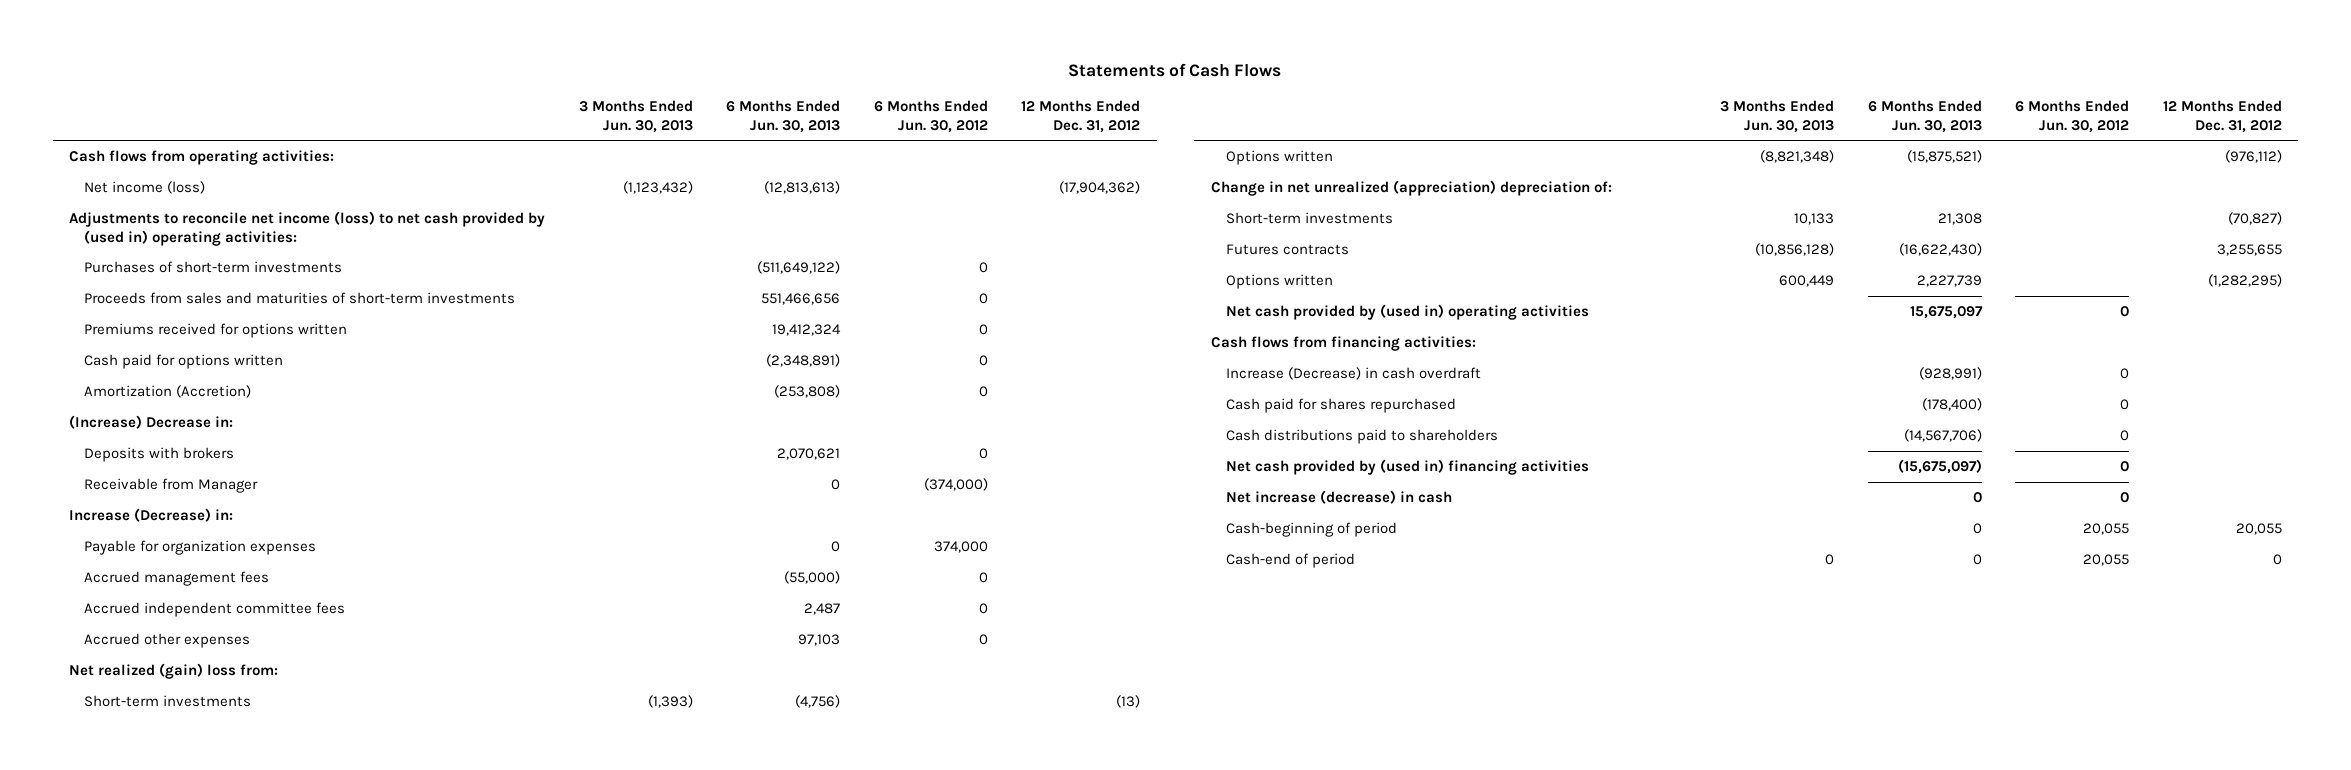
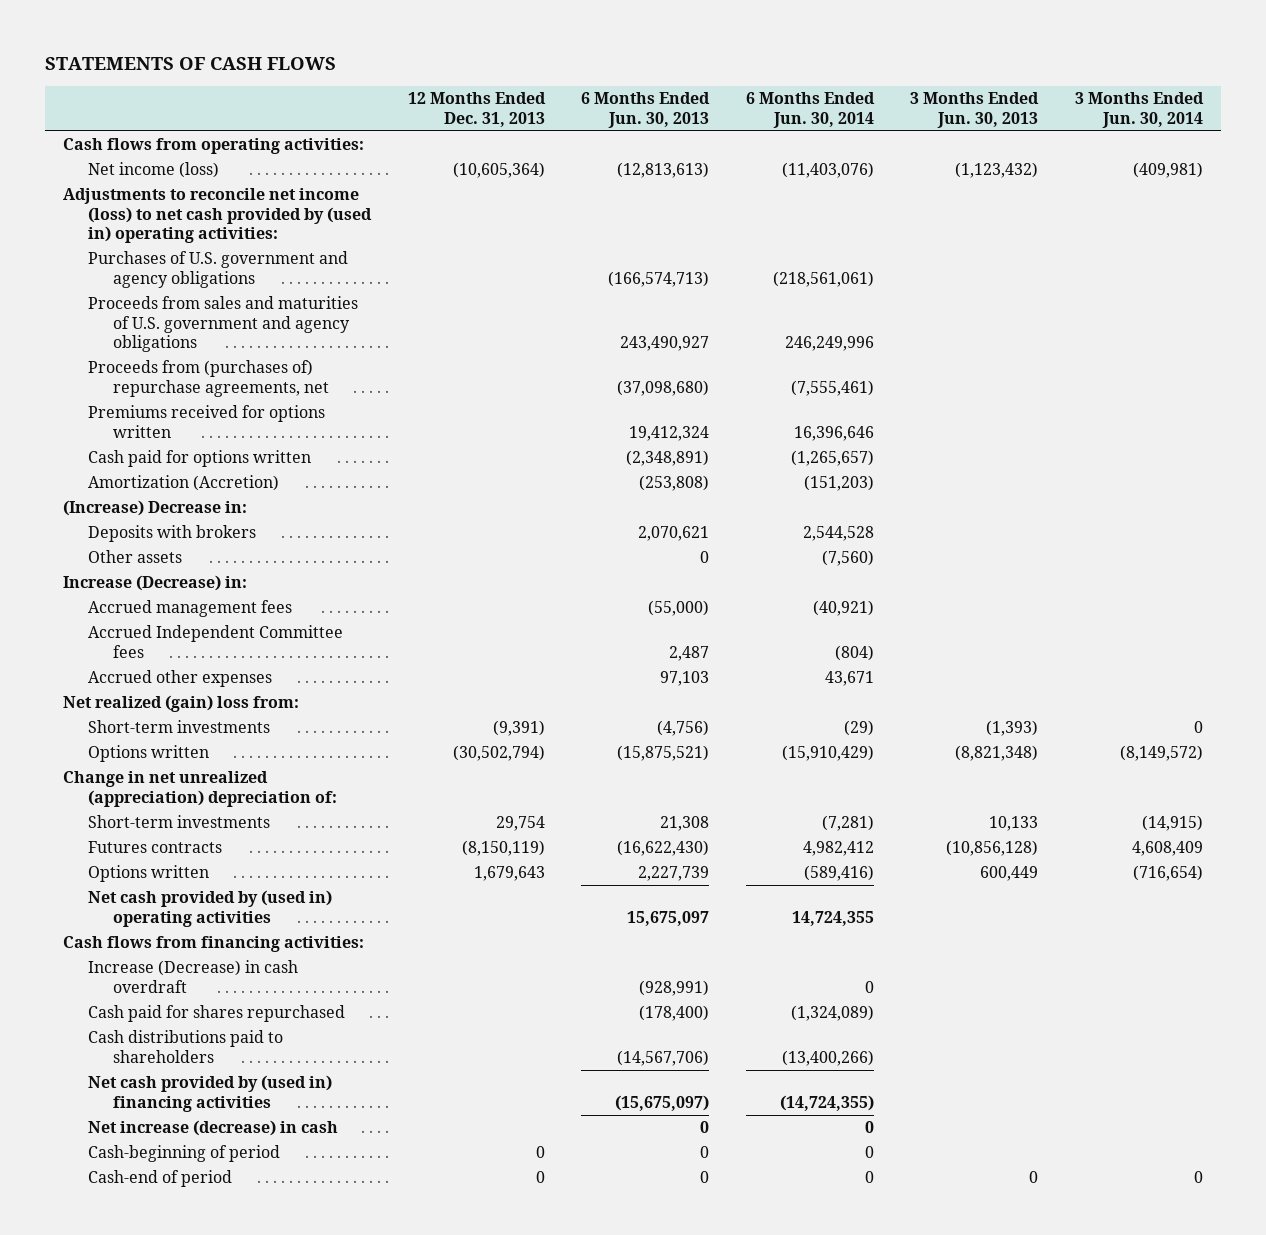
- Statements of Cash Flows
+ STATEMENTS OF CASH FLOWS
- | 3 Months Ended Jun. 30, 2013 | 6 Months Ended Jun. 30, 2013 | 6 Months Ended Jun. 30, 2012 | 12 Months Ended Dec. 31, 2012
+ | 12 Months Ended Dec. 31, 2013 | 6 Months Ended Jun. 30, 2013 | 6 Months Ended Jun. 30, 2014 | 3 Months Ended Jun. 30, 2013 | 3 Months Ended Jun. 30, 2014
- Purchases of short-term investments | | (511,649,122) | 0 |
- Proceeds from sales and maturities of short-term investments | | 551,466,656 | 0 |
+ Purchases of U.S. government and agency obligations | | (166,574,713) | (218,561,061) | |
+ Proceeds from sales and maturities of U.S. government and agency obligations | | 243,490,927 | 246,249,996 | |
+ Proceeds from (purchases of) repurchase agreements, net | | (37,098,680) | (7,555,461) | |
- Receivable from Manager | | 0 | (374,000) |
+ Other assets | | 0 | (7,560) | |
- Payable for organization expenses | | 0 | 374,000 |
- Accrued independent committee fees | | 2,487 | 0 |
+ Accrued Independent Committee fees | | 2,487 | (804) | |

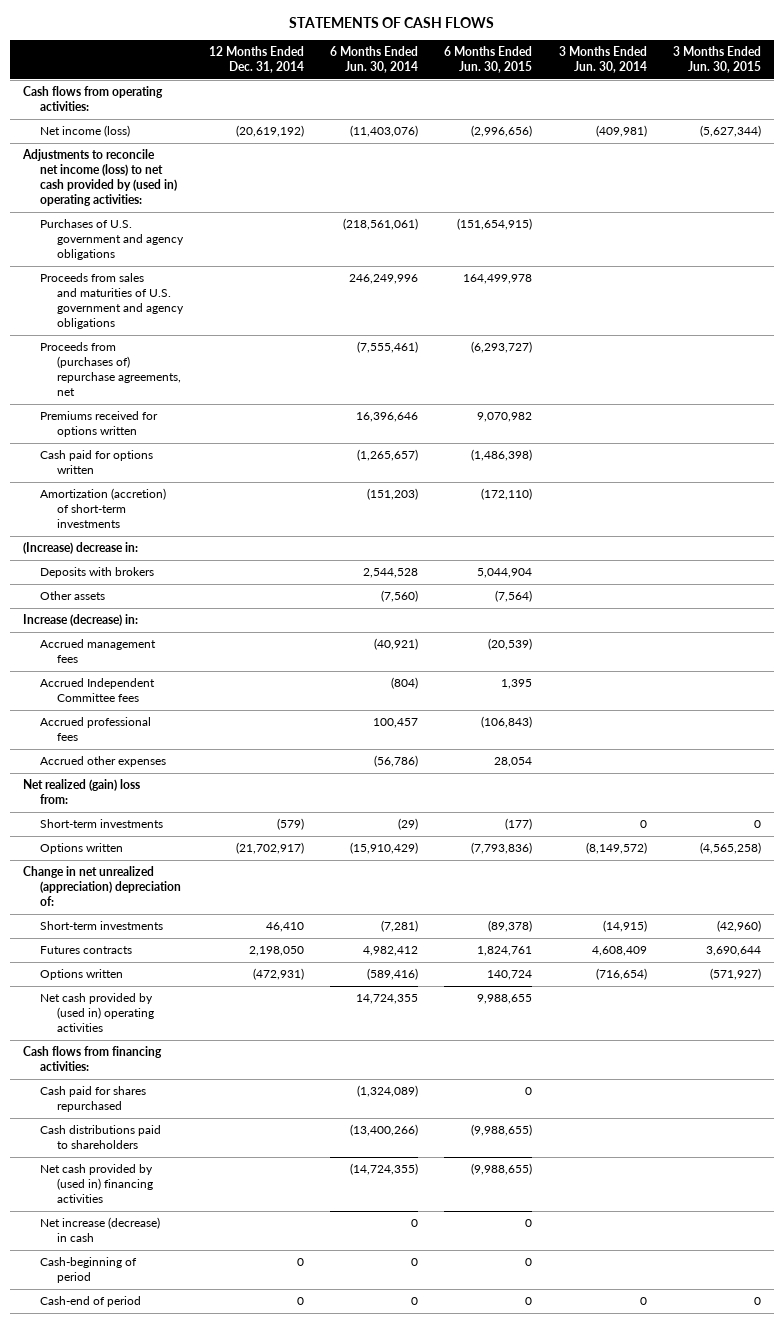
- | 12 Months Ended Dec. 31, 2013 | 6 Months Ended Jun. 30, 2013 | 6 Months Ended Jun. 30, 2014 | 3 Months Ended Jun. 30, 2013 | 3 Months Ended Jun. 30, 2014
+ | 12 Months Ended Dec. 31, 2014 | 6 Months Ended Jun. 30, 2014 | 6 Months Ended Jun. 30, 2015 | 3 Months Ended Jun. 30, 2014 | 3 Months Ended Jun. 30, 2015
- Amortization (Accretion) | | (253,808) | (151,203) | |
- (Increase) Decrease in:
+ Amortization (accretion) of short-term investments | | (151,203) | (172,110) | |
+ (Increase) decrease in:
- Increase (Decrease) in:
+ Increase (decrease) in:
- Accrued other expenses | | 97,103 | 43,671 | |
+ Accrued professional fees | | 100,457 | (106,843) | |
+ Accrued other expenses | | (56,786) | 28,054 | |
- Increase (Decrease) in cash overdraft | | (928,991) | 0 | |

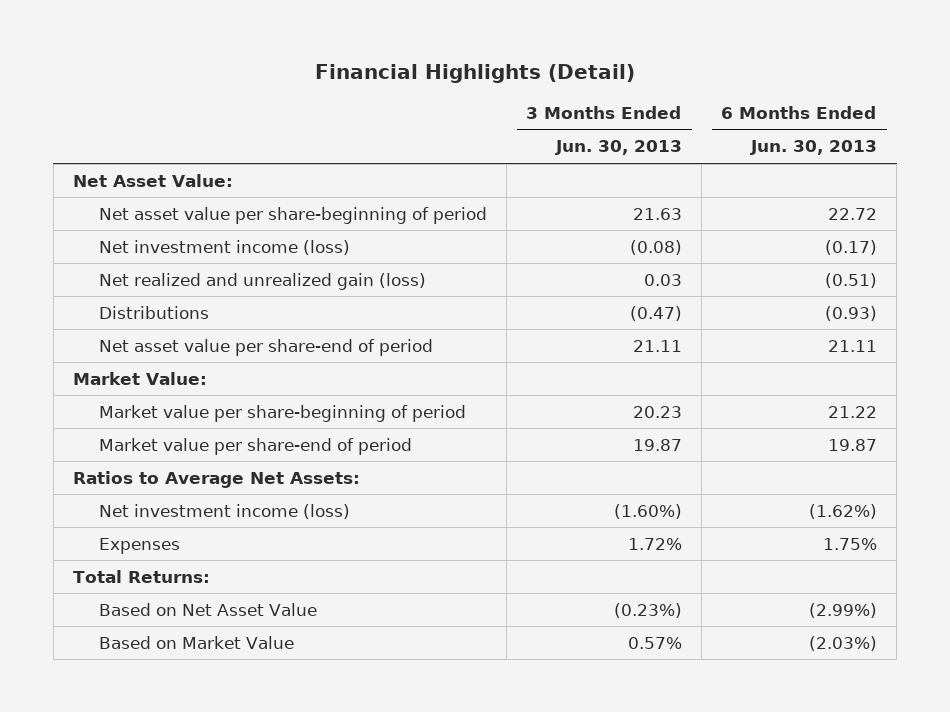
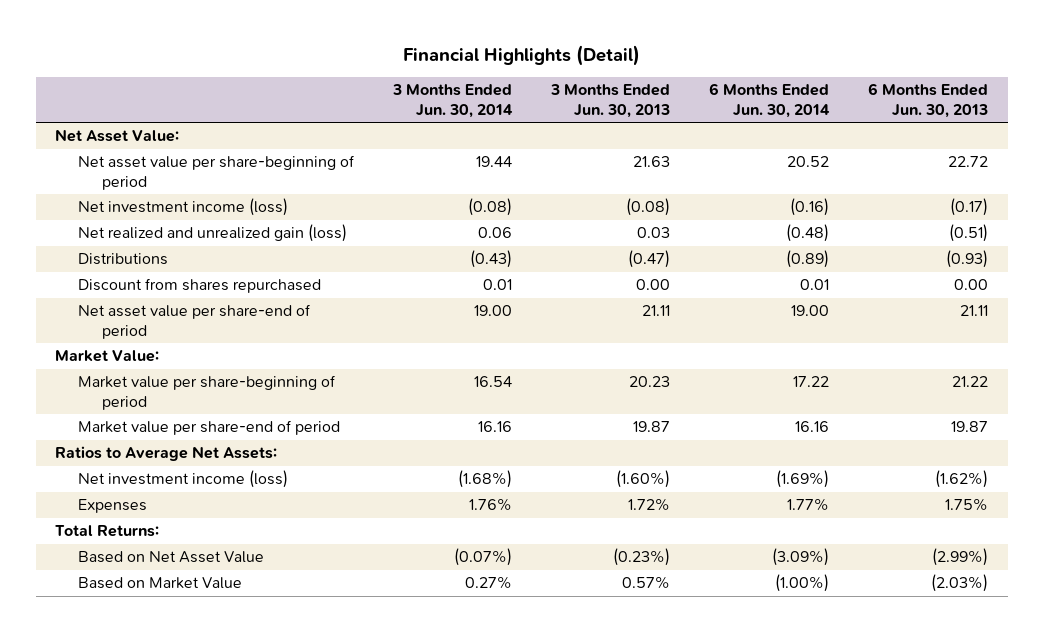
- | 3 Months Ended Jun. 30, 2013 | 6 Months Ended Jun. 30, 2013
+ | 3 Months Ended Jun. 30, 2014 | 3 Months Ended Jun. 30, 2013 | 6 Months Ended Jun. 30, 2014 | 6 Months Ended Jun. 30, 2013
+ Discount from shares repurchased | 0.01 | 0.00 | 0.01 | 0.00

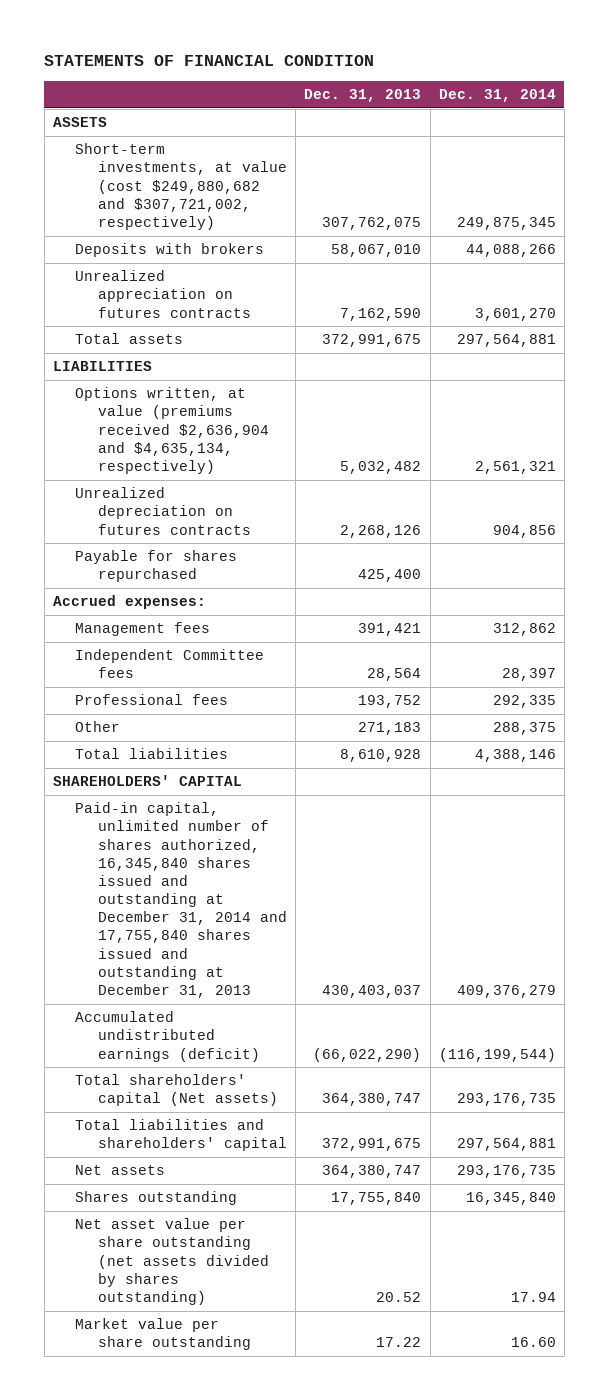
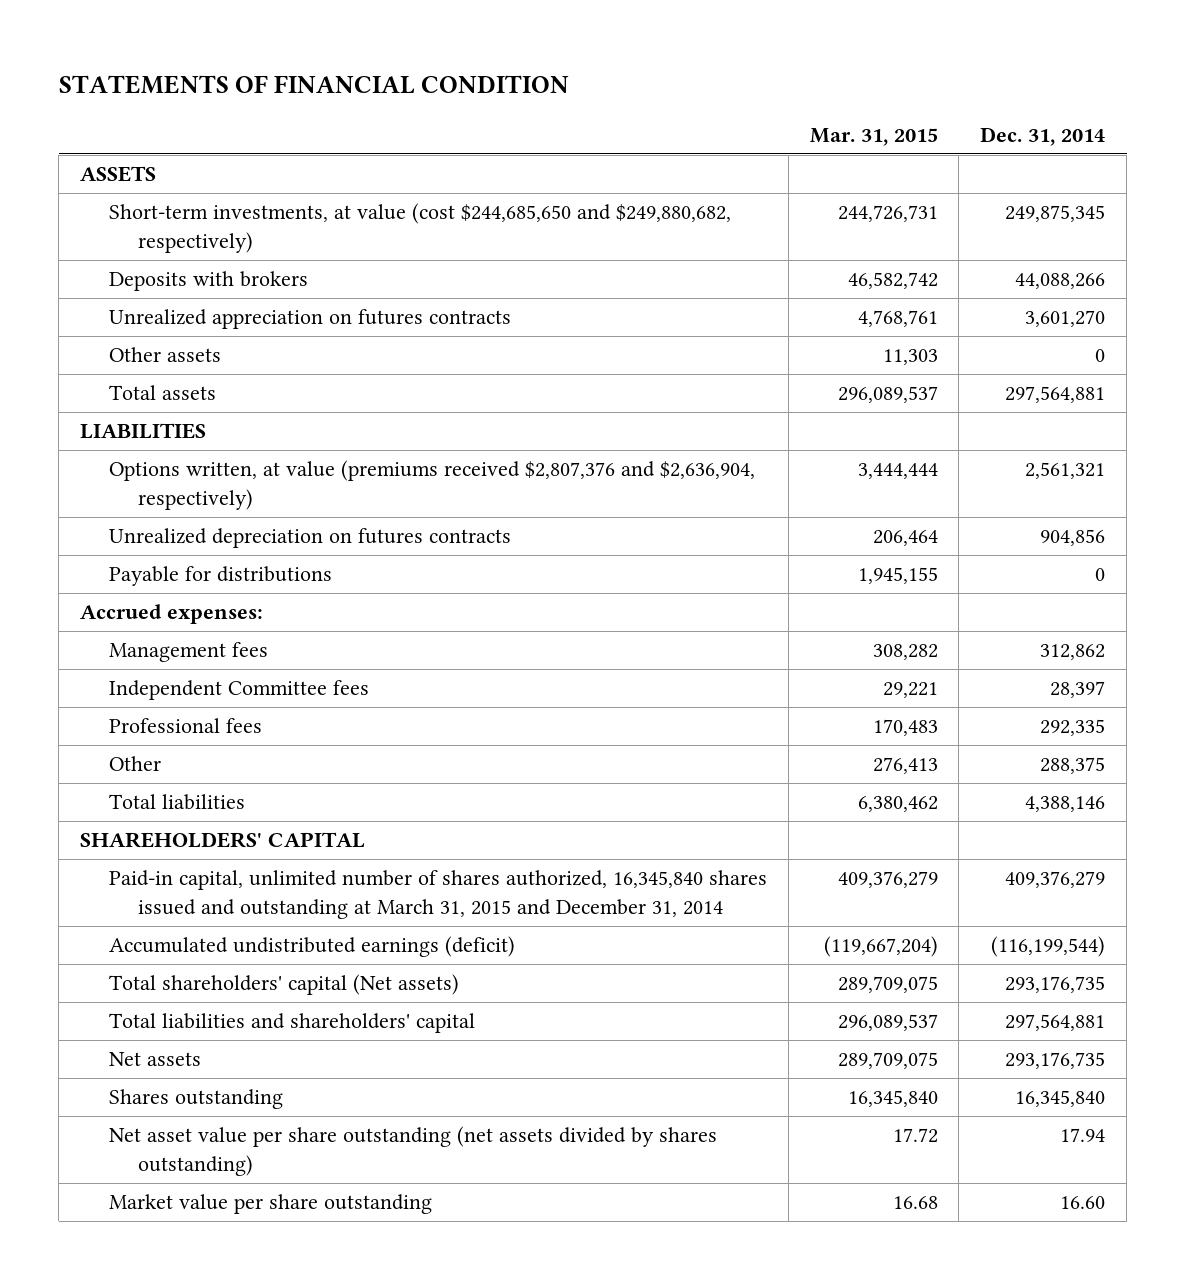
- | Dec. 31, 2013 | Dec. 31, 2014
+ | Mar. 31, 2015 | Dec. 31, 2014
- Short-term investments, at value (cost $249,880,682 and $307,721,002, respectively) | 307,762,075 | 249,875,345
+ Short-term investments, at value (cost $244,685,650 and $249,880,682, respectively) | 244,726,731 | 249,875,345
+ Other assets | 11,303 | 0
- Options written, at value (premiums received $2,636,904 and $4,635,134, respectively) | 5,032,482 | 2,561,321
+ Options written, at value (premiums received $2,807,376 and $2,636,904, respectively) | 3,444,444 | 2,561,321
- Payable for shares repurchased | 425,400 |
+ Payable for distributions | 1,945,155 | 0
- Paid-in capital, unlimited number of shares authorized, 16,345,840 shares issued and outstanding at December 31, 2014 and 17,755,840 shares issued and outstanding at December 31, 2013 | 430,403,037 | 409,376,279
+ Paid-in capital, unlimited number of shares authorized, 16,345,840 shares issued and outstanding at March 31, 2015 and December 31, 2014 | 409,376,279 | 409,376,279

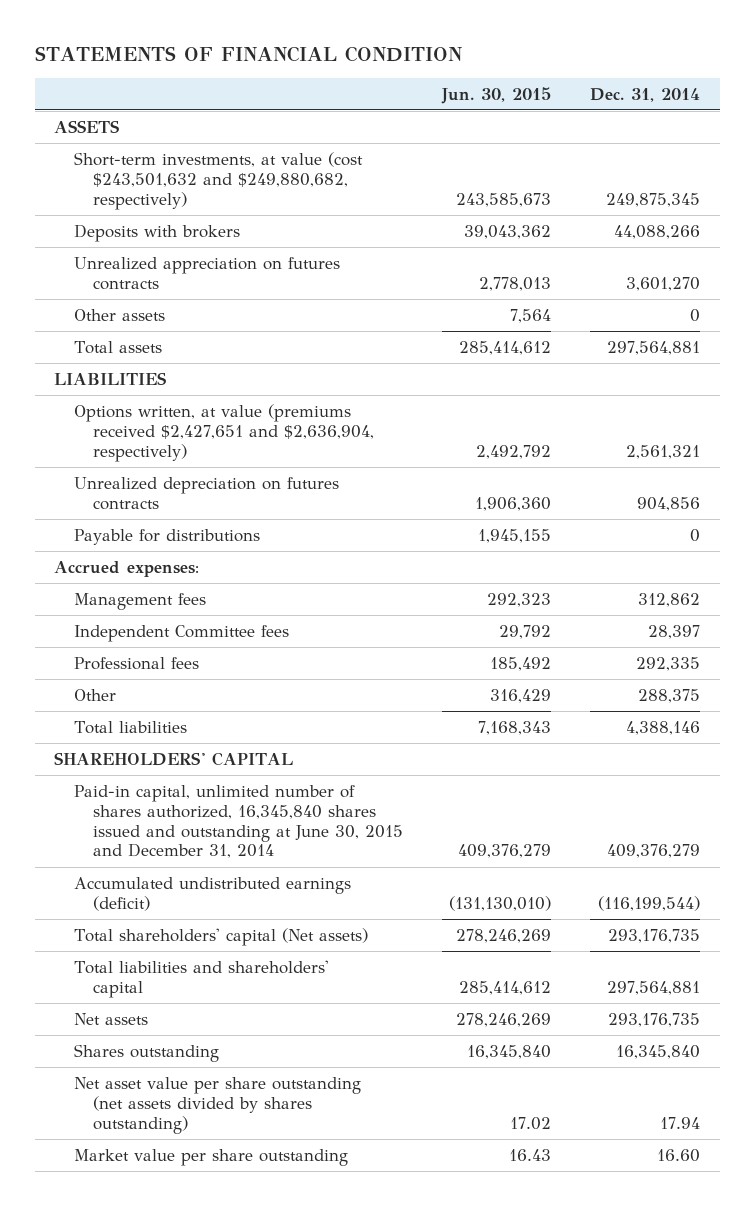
- | Mar. 31, 2015 | Dec. 31, 2014
+ | Jun. 30, 2015 | Dec. 31, 2014
- Short-term investments, at value (cost $244,685,650 and $249,880,682, respectively) | 244,726,731 | 249,875,345
+ Short-term investments, at value (cost $243,501,632 and $249,880,682, respectively) | 243,585,673 | 249,875,345
- Options written, at value (premiums received $2,807,376 and $2,636,904, respectively) | 3,444,444 | 2,561,321
+ Options written, at value (premiums received $2,427,651 and $2,636,904, respectively) | 2,492,792 | 2,561,321
- Paid-in capital, unlimited number of shares authorized, 16,345,840 shares issued and outstanding at March 31, 2015 and December 31, 2014 | 409,376,279 | 409,376,279
+ Paid-in capital, unlimited number of shares authorized, 16,345,840 shares issued and outstanding at June 30, 2015 and December 31, 2014 | 409,376,279 | 409,376,279

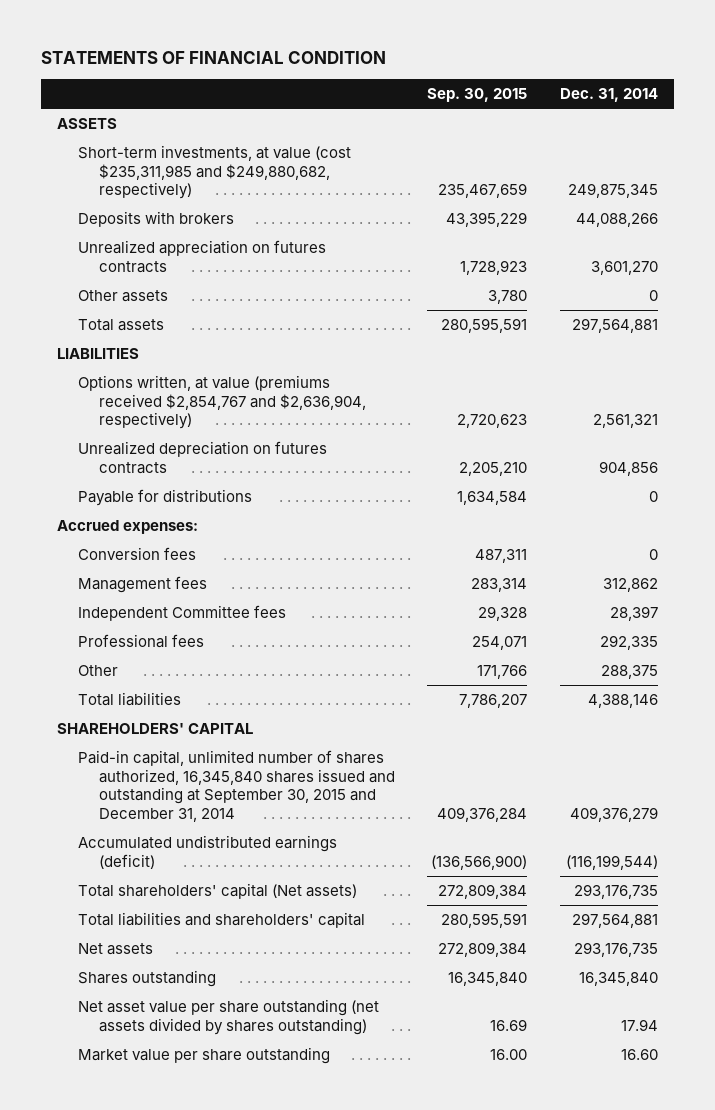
- | Jun. 30, 2015 | Dec. 31, 2014
+ | Sep. 30, 2015 | Dec. 31, 2014
- Short-term investments, at value (cost $243,501,632 and $249,880,682, respectively) | 243,585,673 | 249,875,345
+ Short-term investments, at value (cost $235,311,985 and $249,880,682, respectively) | 235,467,659 | 249,875,345
- Options written, at value (premiums received $2,427,651 and $2,636,904, respectively) | 2,492,792 | 2,561,321
+ Options written, at value (premiums received $2,854,767 and $2,636,904, respectively) | 2,720,623 | 2,561,321
+ Conversion fees | 487,311 | 0
- Paid-in capital, unlimited number of shares authorized, 16,345,840 shares issued and outstanding at June 30, 2015 and December 31, 2014 | 409,376,279 | 409,376,279
+ Paid-in capital, unlimited number of shares authorized, 16,345,840 shares issued and outstanding at September 30, 2015 and December 31, 2014 | 409,376,284 | 409,376,279

